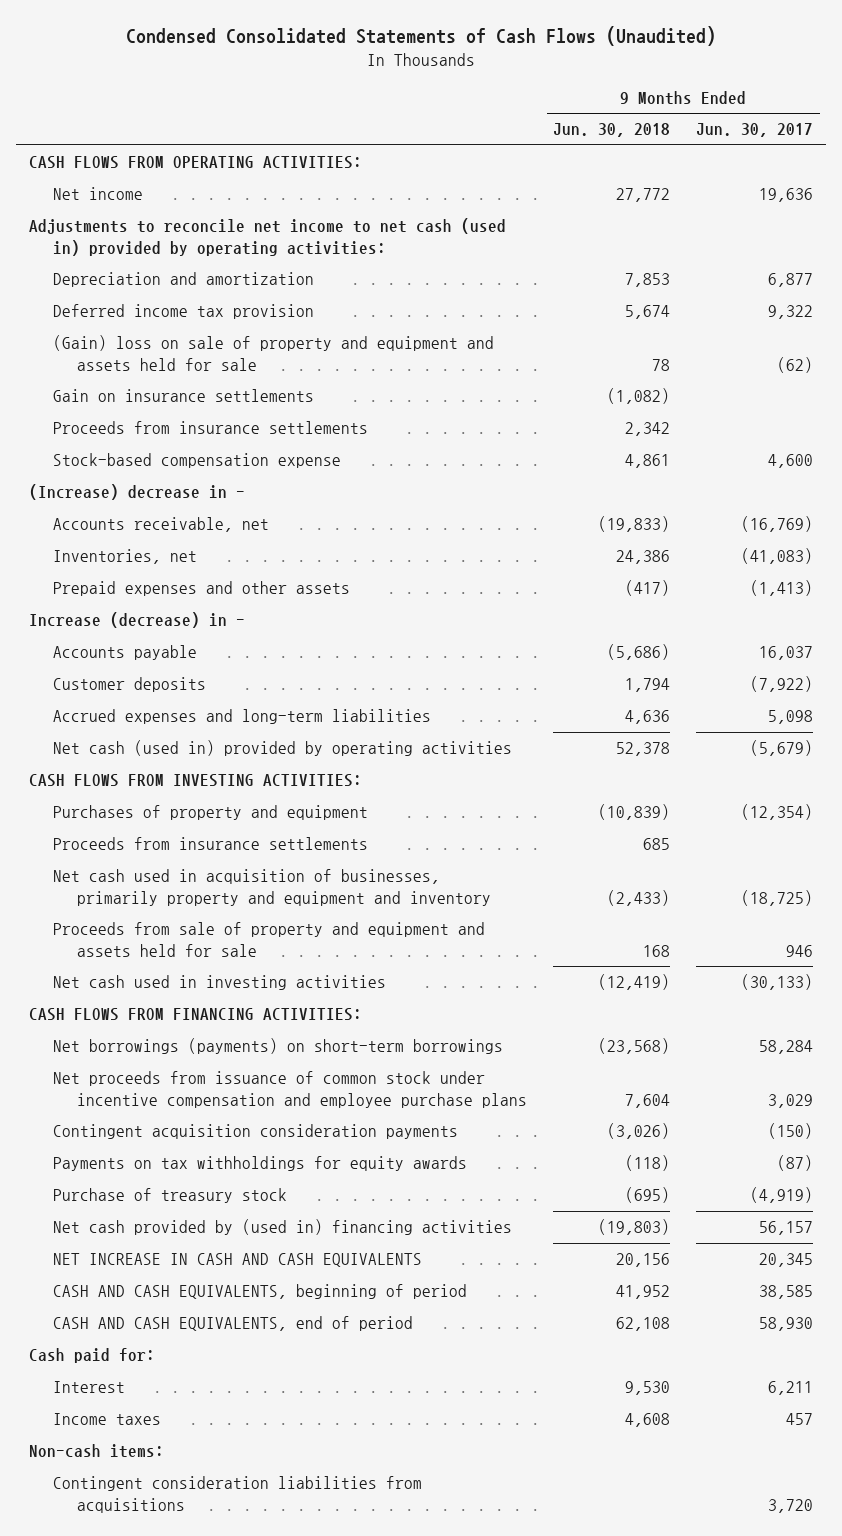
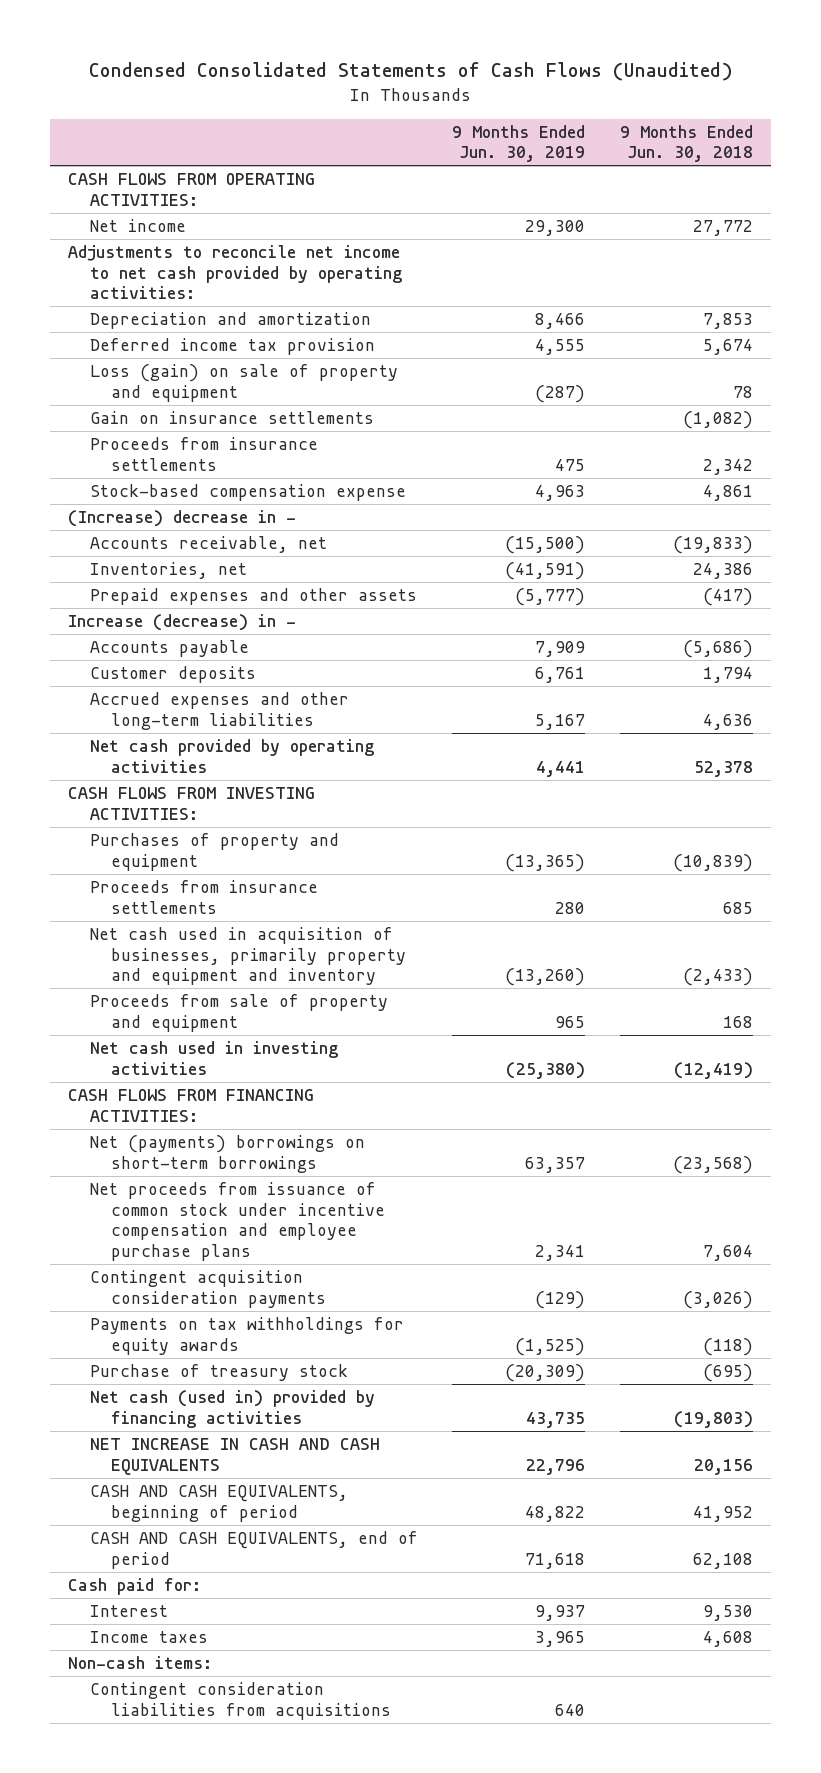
- | 9 Months Ended Jun. 30, 2018 | 9 Months Ended Jun. 30, 2017
+ | 9 Months Ended Jun. 30, 2019 | 9 Months Ended Jun. 30, 2018
- Adjustments to reconcile net income to net cash (used in) provided by operating activities:
+ Adjustments to reconcile net income to net cash provided by operating activities:
- (Gain) loss on sale of property and equipment and assets held for sale | 78 | (62)
+ Loss (gain) on sale of property and equipment | (287) | 78
- Accrued expenses and long-term liabilities | 4,636 | 5,098
- Net cash (used in) provided by operating activities | 52,378 | (5,679)
+ Accrued expenses and other long-term liabilities | 5,167 | 4,636
+ Net cash provided by operating activities | 4,441 | 52,378
- Proceeds from sale of property and equipment and assets held for sale | 168 | 946
+ Proceeds from sale of property and equipment | 965 | 168
- Net borrowings (payments) on short-term borrowings | (23,568) | 58,284
+ Net (payments) borrowings on short-term borrowings | 63,357 | (23,568)
- Net cash provided by (used in) financing activities | (19,803) | 56,157
+ Net cash (used in) provided by financing activities | 43,735 | (19,803)

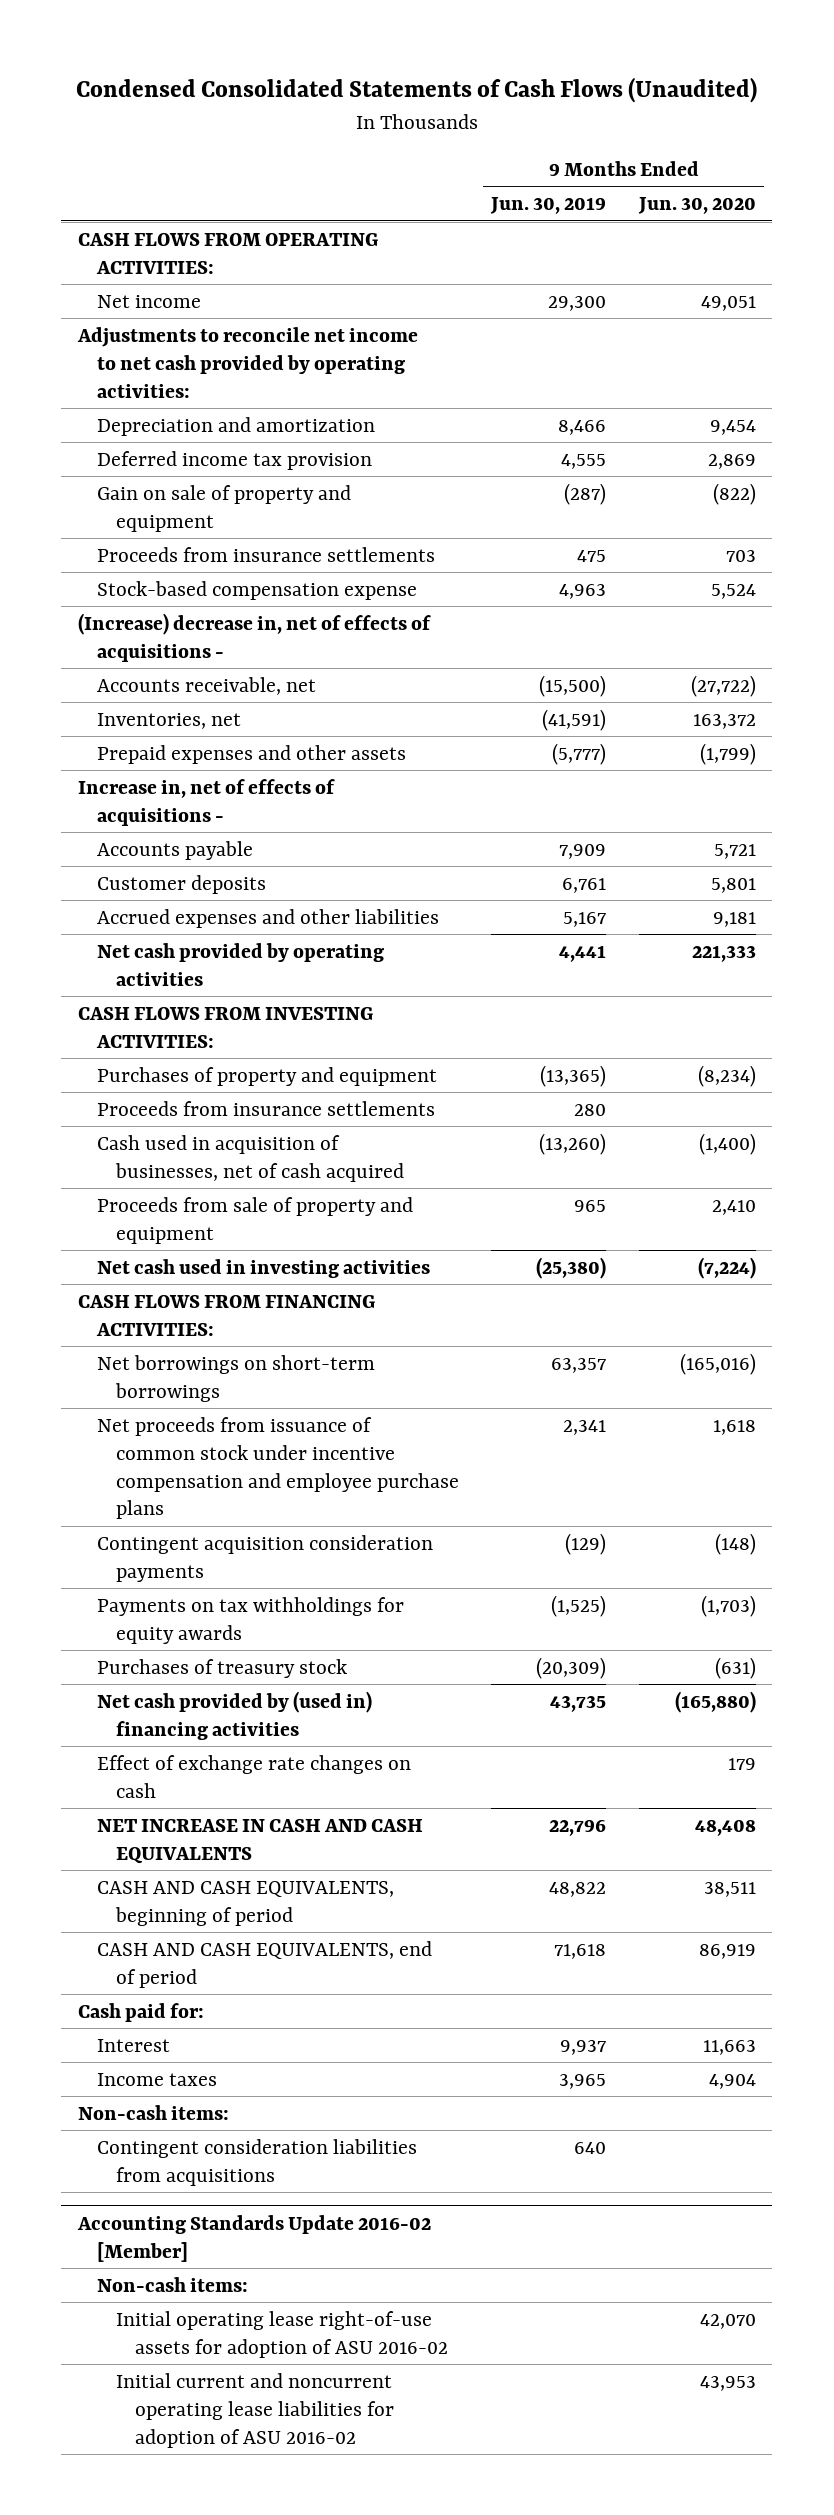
- | 9 Months Ended Jun. 30, 2019 | 9 Months Ended Jun. 30, 2018
+ | 9 Months Ended Jun. 30, 2019 | 9 Months Ended Jun. 30, 2020
- Loss (gain) on sale of property and equipment | (287) | 78
- Gain on insurance settlements | | (1,082)
+ Gain on sale of property and equipment | (287) | (822)
- (Increase) decrease in -
+ (Increase) decrease in, net of effects of acquisitions -
- Increase (decrease) in -
+ Increase in, net of effects of acquisitions -
- Accrued expenses and other long-term liabilities | 5,167 | 4,636
+ Accrued expenses and other liabilities | 5,167 | 9,181
- Net cash used in acquisition of businesses, primarily property and equipment and inventory | (13,260) | (2,433)
+ Cash used in acquisition of businesses, net of cash acquired | (13,260) | (1,400)
- Net (payments) borrowings on short-term borrowings | 63,357 | (23,568)
+ Net borrowings on short-term borrowings | 63,357 | (165,016)
- Purchase of treasury stock | (20,309) | (695)
- Net cash (used in) provided by financing activities | 43,735 | (19,803)
+ Purchases of treasury stock | (20,309) | (631)
+ Net cash provided by (used in) financing activities | 43,735 | (165,880)
+ Effect of exchange rate changes on cash | | 179
+ Accounting Standards Update 2016-02 [Member]
+ Non-cash items:
+ Initial operating lease right-of-use assets for adoption of ASU 2016-02 | | 42,070
+ Initial current and noncurrent operating lease liabilities for adoption of ASU 2016-02 | | 43,953

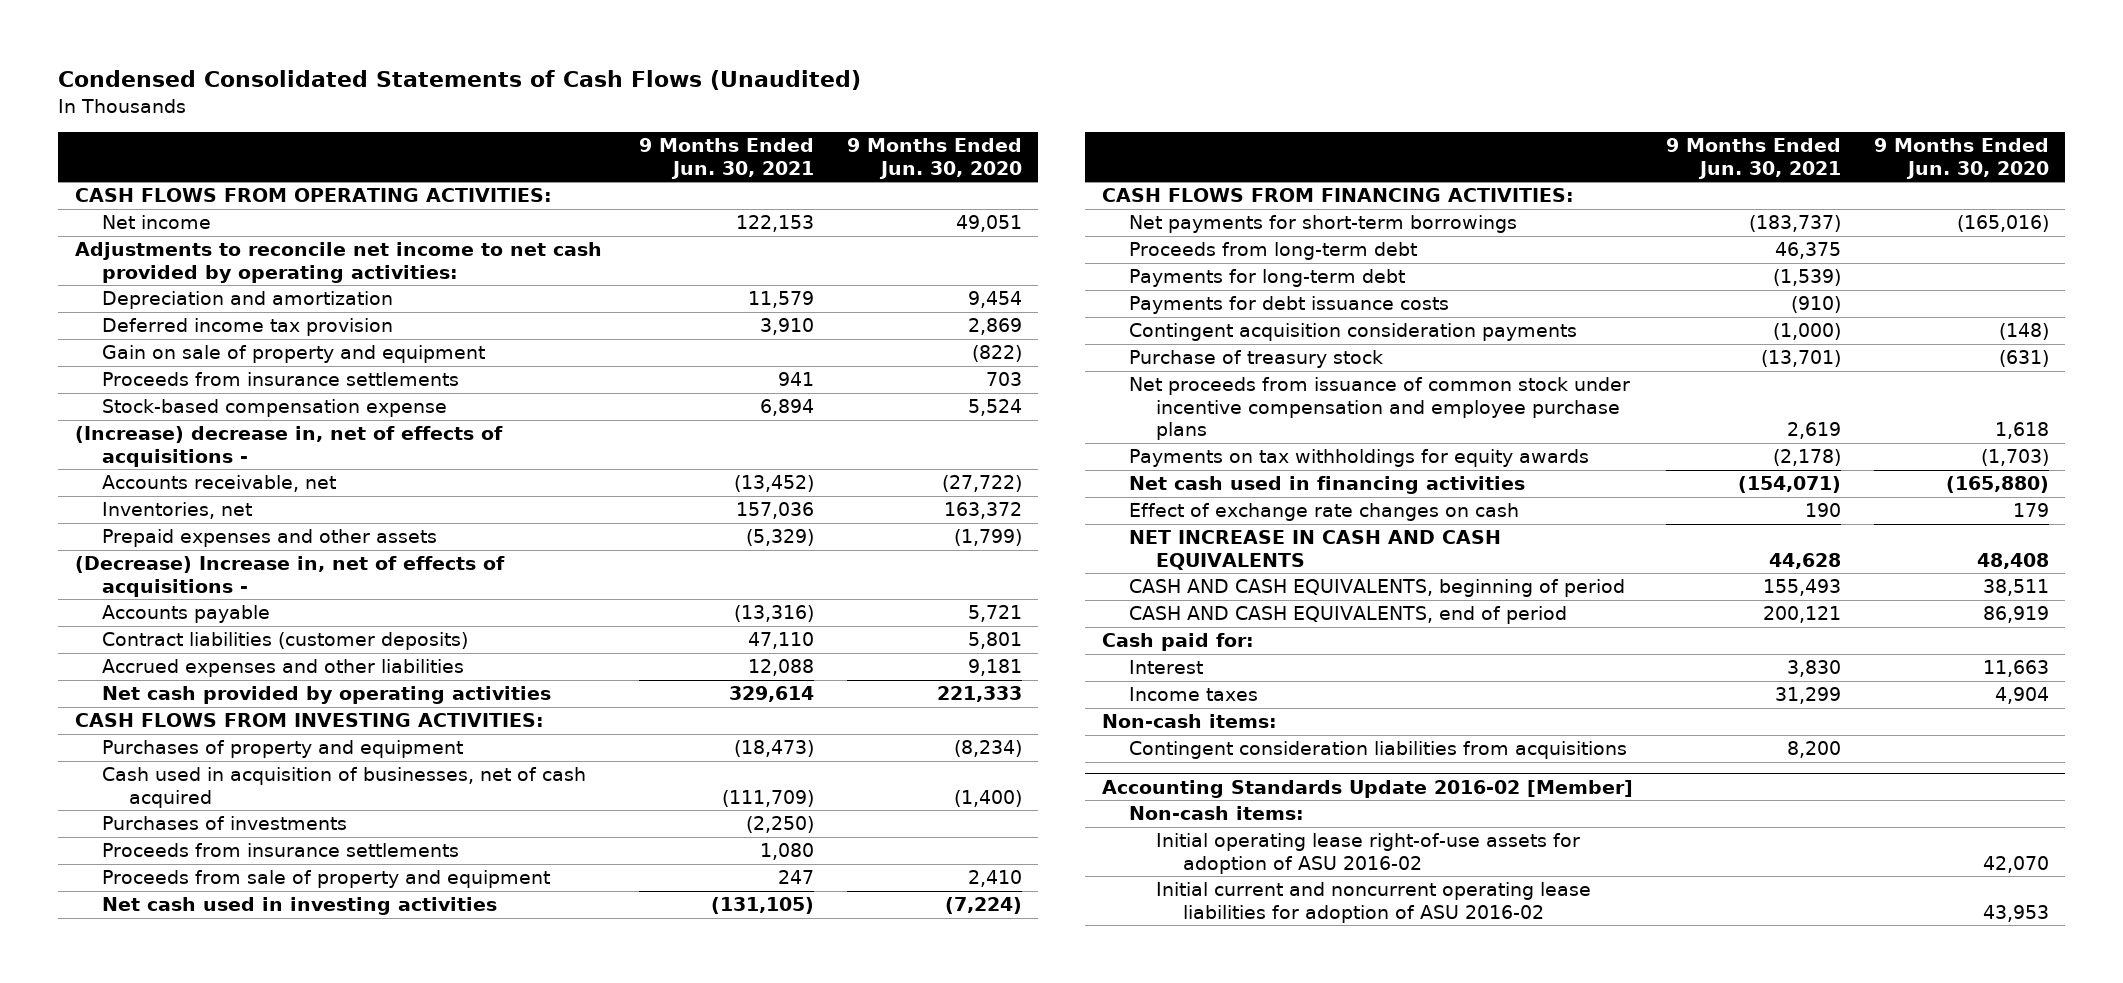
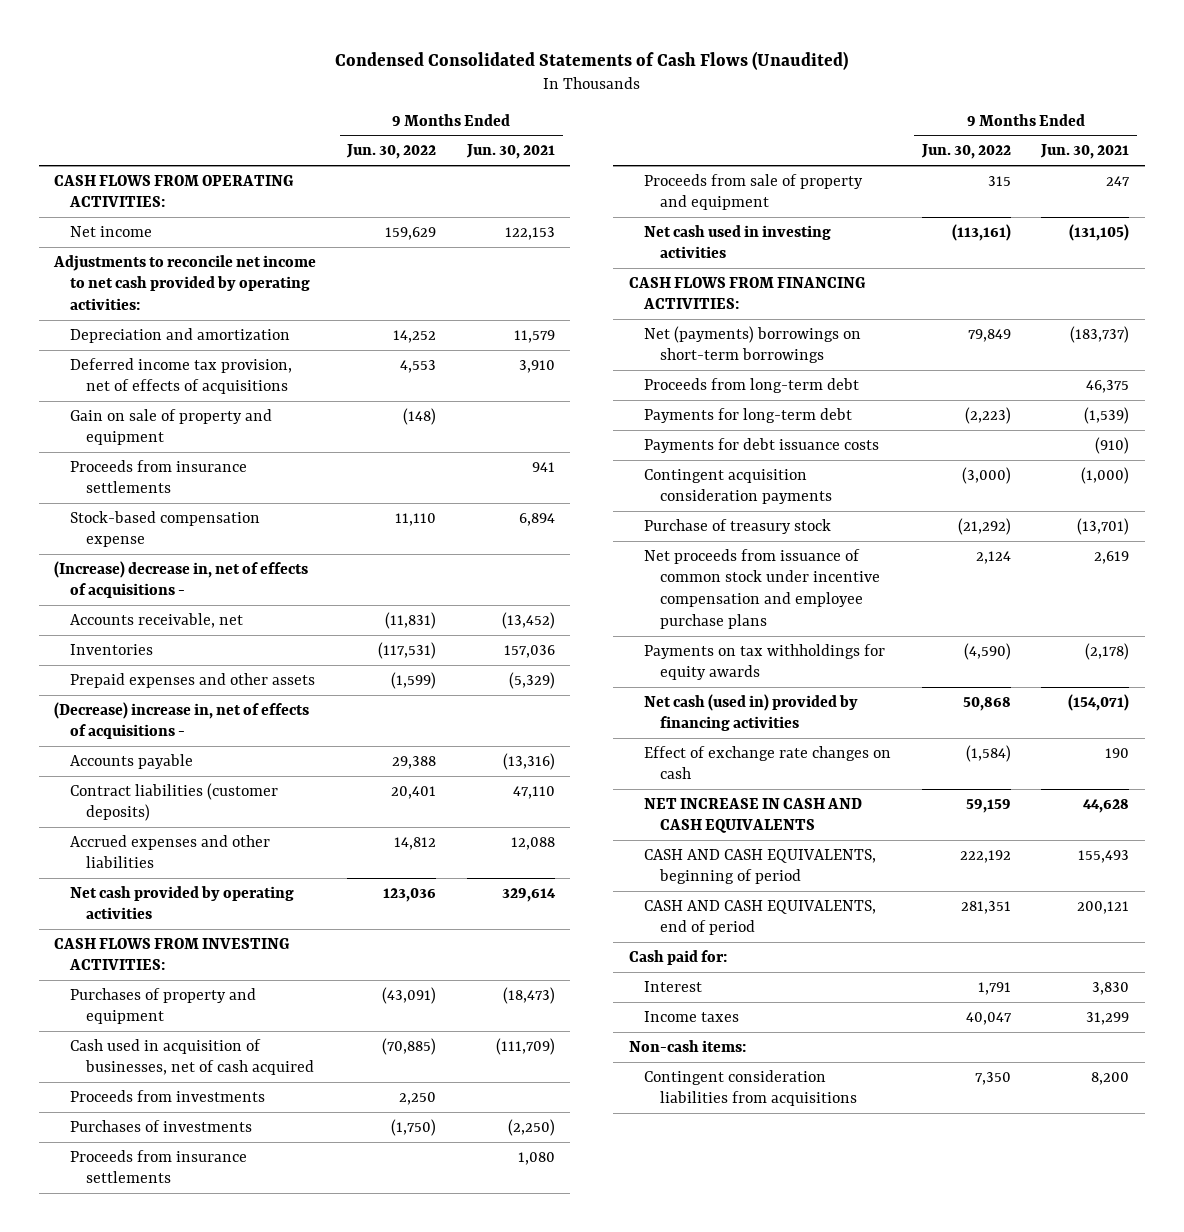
- | 9 Months Ended Jun. 30, 2021 | 9 Months Ended Jun. 30, 2020
+ | 9 Months Ended Jun. 30, 2022 | 9 Months Ended Jun. 30, 2021
- Deferred income tax provision | 3,910 | 2,869
+ Deferred income tax provision, net of effects of acquisitions | 4,553 | 3,910
- Inventories, net | 157,036 | 163,372
+ Inventories | (117,531) | 157,036
- (Decrease) Increase in, net of effects of acquisitions -
+ (Decrease) increase in, net of effects of acquisitions -
+ Proceeds from investments | 2,250 |
- Net payments for short-term borrowings | (183,737) | (165,016)
+ Net (payments) borrowings on short-term borrowings | 79,849 | (183,737)
- Net cash used in financing activities | (154,071) | (165,880)
+ Net cash (used in) provided by financing activities | 50,868 | (154,071)
- Accounting Standards Update 2016-02 [Member]
- Non-cash items:
- Initial operating lease right-of-use assets for adoption of ASU 2016-02 | | 42,070
- Initial current and noncurrent operating lease liabilities for adoption of ASU 2016-02 | | 43,953

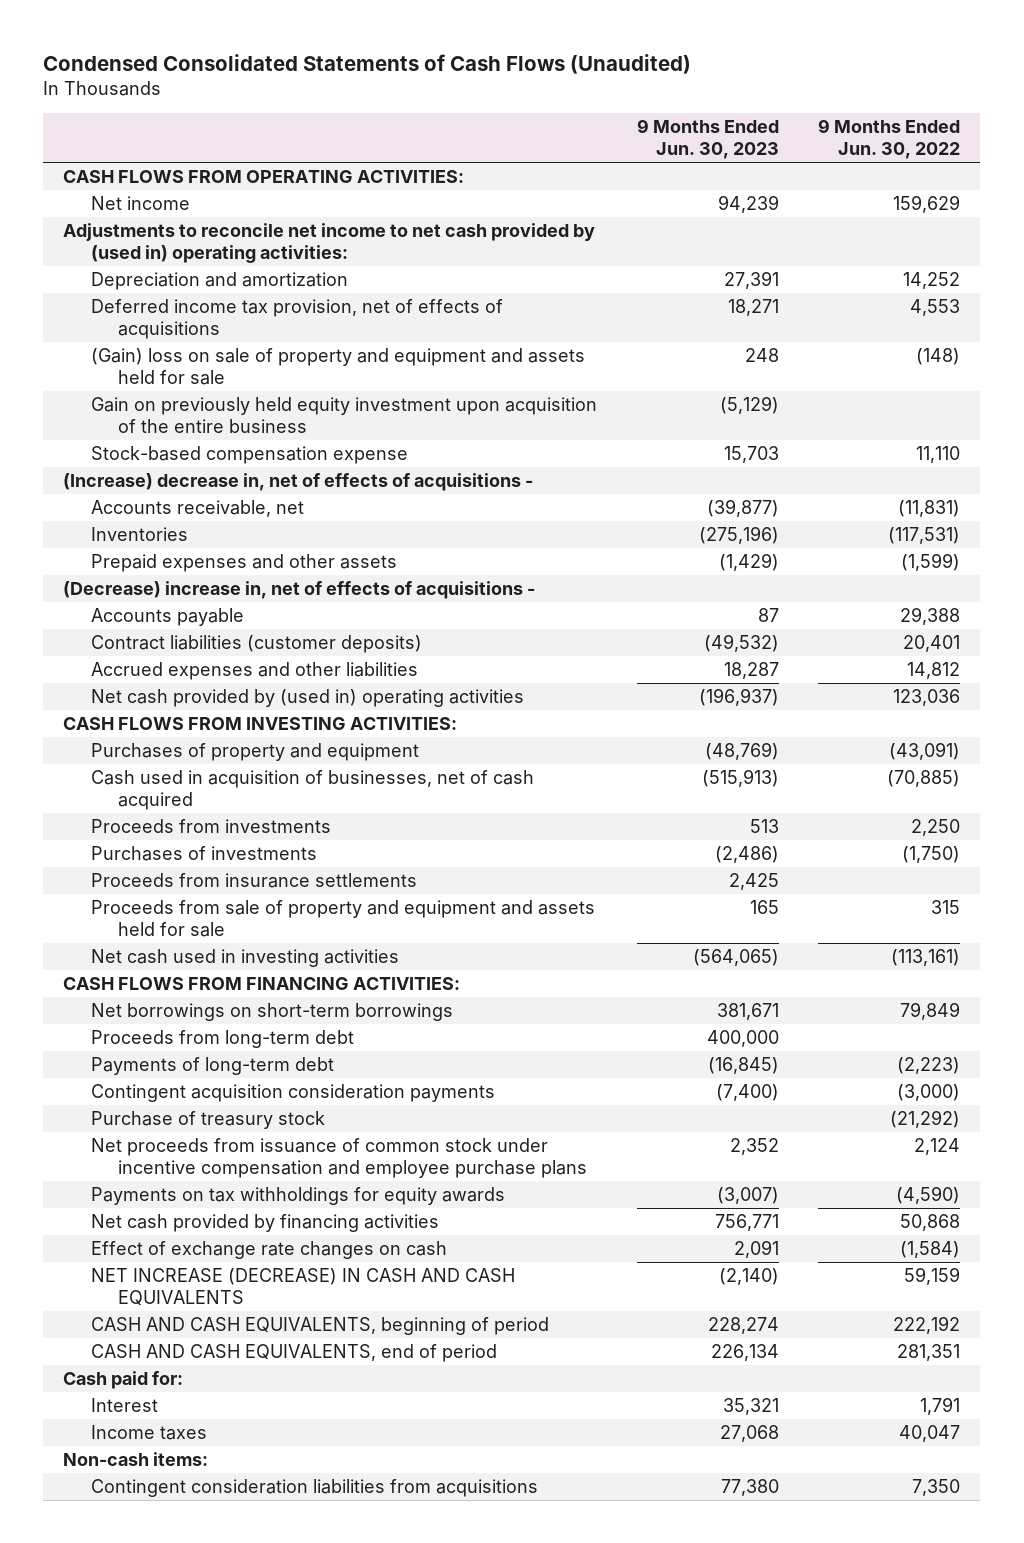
- | 9 Months Ended Jun. 30, 2022 | 9 Months Ended Jun. 30, 2021
+ | 9 Months Ended Jun. 30, 2023 | 9 Months Ended Jun. 30, 2022
- Adjustments to reconcile net income to net cash provided by operating activities:
+ Adjustments to reconcile net income to net cash provided by (used in) operating activities:
- Gain on sale of property and equipment | (148) |
- Proceeds from insurance settlements | | 941
+ (Gain) loss on sale of property and equipment and assets held for sale | 248 | (148)
+ Gain on previously held equity investment upon acquisition of the entire business | (5,129) |
- Net cash provided by operating activities | 123,036 | 329,614
+ Net cash provided by (used in) operating activities | (196,937) | 123,036
- Proceeds from sale of property and equipment | 315 | 247
+ Proceeds from sale of property and equipment and assets held for sale | 165 | 315
- Net (payments) borrowings on short-term borrowings | 79,849 | (183,737)
+ Net borrowings on short-term borrowings | 381,671 | 79,849
- Payments for long-term debt | (2,223) | (1,539)
- Payments for debt issuance costs | | (910)
+ Payments of long-term debt | (16,845) | (2,223)
- Net cash (used in) provided by financing activities | 50,868 | (154,071)
+ Net cash provided by financing activities | 756,771 | 50,868
- NET INCREASE IN CASH AND CASH EQUIVALENTS | 59,159 | 44,628
+ NET INCREASE (DECREASE) IN CASH AND CASH EQUIVALENTS | (2,140) | 59,159

